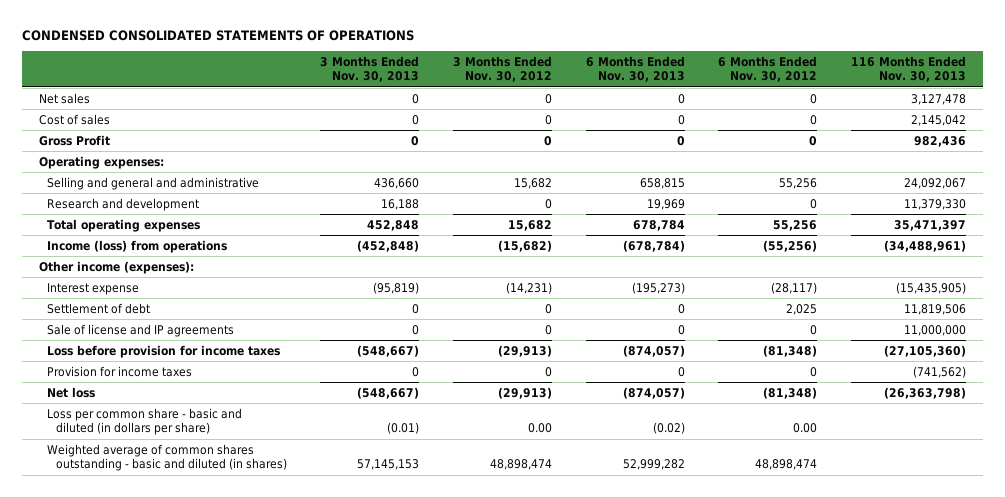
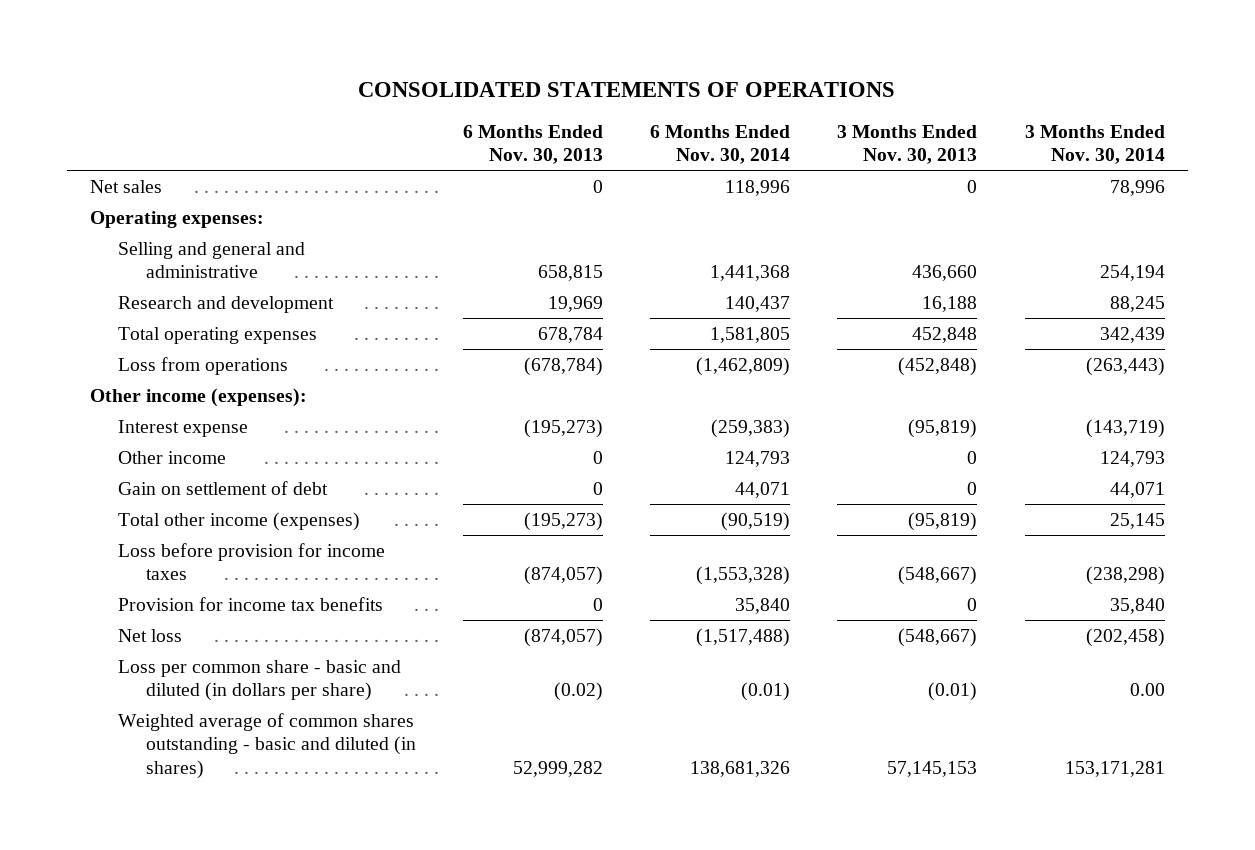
- CONDENSED CONSOLIDATED STATEMENTS OF OPERATIONS
+ CONSOLIDATED STATEMENTS OF OPERATIONS
- | 3 Months Ended Nov. 30, 2013 | 3 Months Ended Nov. 30, 2012 | 6 Months Ended Nov. 30, 2013 | 6 Months Ended Nov. 30, 2012 | 116 Months Ended Nov. 30, 2013
+ | 6 Months Ended Nov. 30, 2013 | 6 Months Ended Nov. 30, 2014 | 3 Months Ended Nov. 30, 2013 | 3 Months Ended Nov. 30, 2014
- Cost of sales | 0 | 0 | 0 | 0 | 2,145,042
- Gross Profit | 0 | 0 | 0 | 0 | 982,436
- Income (loss) from operations | (452,848) | (15,682) | (678,784) | (55,256) | (34,488,961)
+ Loss from operations | (678,784) | (1,462,809) | (452,848) | (263,443)
- Settlement of debt | 0 | 0 | 0 | 2,025 | 11,819,506
- Sale of license and IP agreements | 0 | 0 | 0 | 0 | 11,000,000
+ Other income | 0 | 124,793 | 0 | 124,793
+ Gain on settlement of debt | 0 | 44,071 | 0 | 44,071
+ Total other income (expenses) | (195,273) | (90,519) | (95,819) | 25,145
- Provision for income taxes | 0 | 0 | 0 | 0 | (741,562)
+ Provision for income tax benefits | 0 | 35,840 | 0 | 35,840

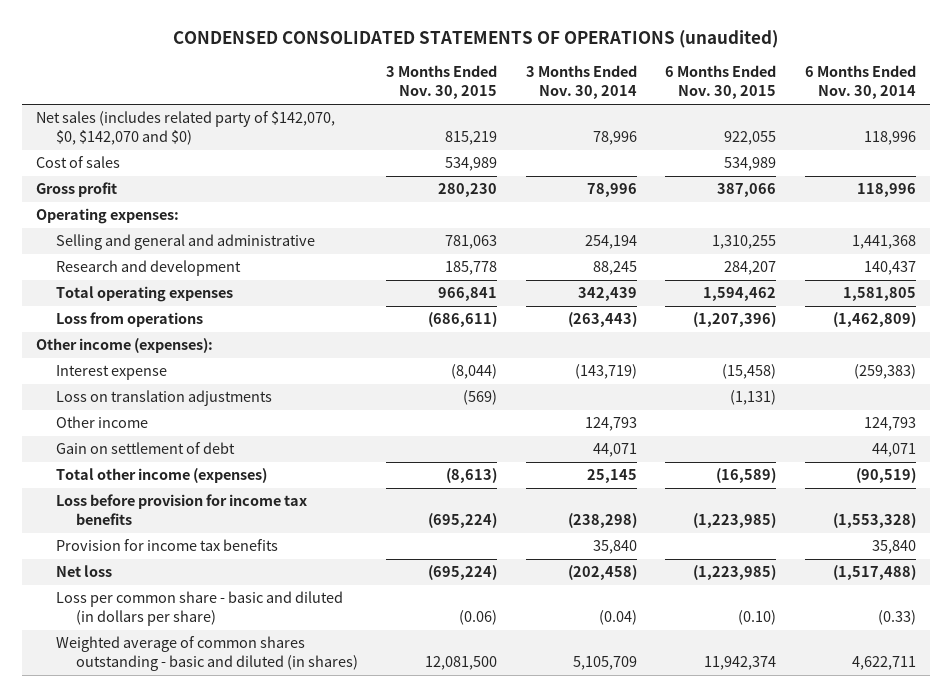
- CONSOLIDATED STATEMENTS OF OPERATIONS
+ CONDENSED CONSOLIDATED STATEMENTS OF OPERATIONS (unaudited)
- | 6 Months Ended Nov. 30, 2013 | 6 Months Ended Nov. 30, 2014 | 3 Months Ended Nov. 30, 2013 | 3 Months Ended Nov. 30, 2014
+ | 3 Months Ended Nov. 30, 2015 | 3 Months Ended Nov. 30, 2014 | 6 Months Ended Nov. 30, 2015 | 6 Months Ended Nov. 30, 2014
- Net sales | 0 | 118,996 | 0 | 78,996
+ Net sales (includes related party of $142,070, $0, $142,070 and $0) | 815,219 | 78,996 | 922,055 | 118,996
+ Cost of sales | 534,989 | | 534,989 |
+ Gross profit | 280,230 | 78,996 | 387,066 | 118,996
+ Loss on translation adjustments | (569) | | (1,131) |
- Loss before provision for income taxes | (874,057) | (1,553,328) | (548,667) | (238,298)
+ Loss before provision for income tax benefits | (695,224) | (238,298) | (1,223,985) | (1,553,328)
- Loss per common share - basic and diluted (in dollars per share) | (0.02) | (0.01) | (0.01) | 0.00
- Weighted average of common shares outstanding - basic and diluted (in shares) | 52,999,282 | 138,681,326 | 57,145,153 | 153,171,281
+ Loss per common share - basic and diluted (in dollars per share) | (0.06) | (0.04) | (0.10) | (0.33)
+ Weighted average of common shares outstanding - basic and diluted (in shares) | 12,081,500 | 5,105,709 | 11,942,374 | 4,622,711

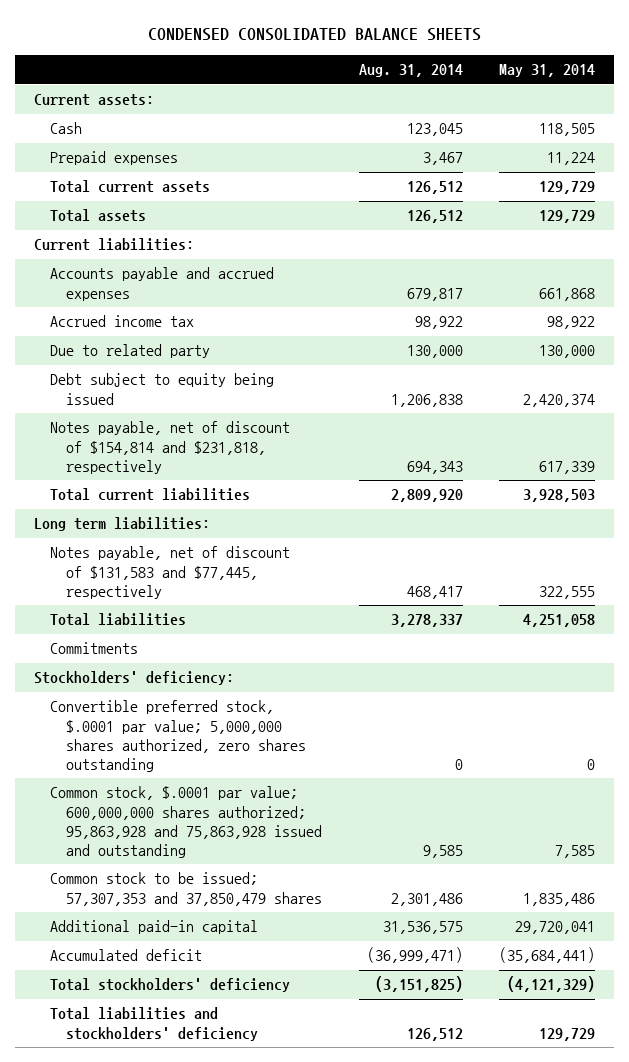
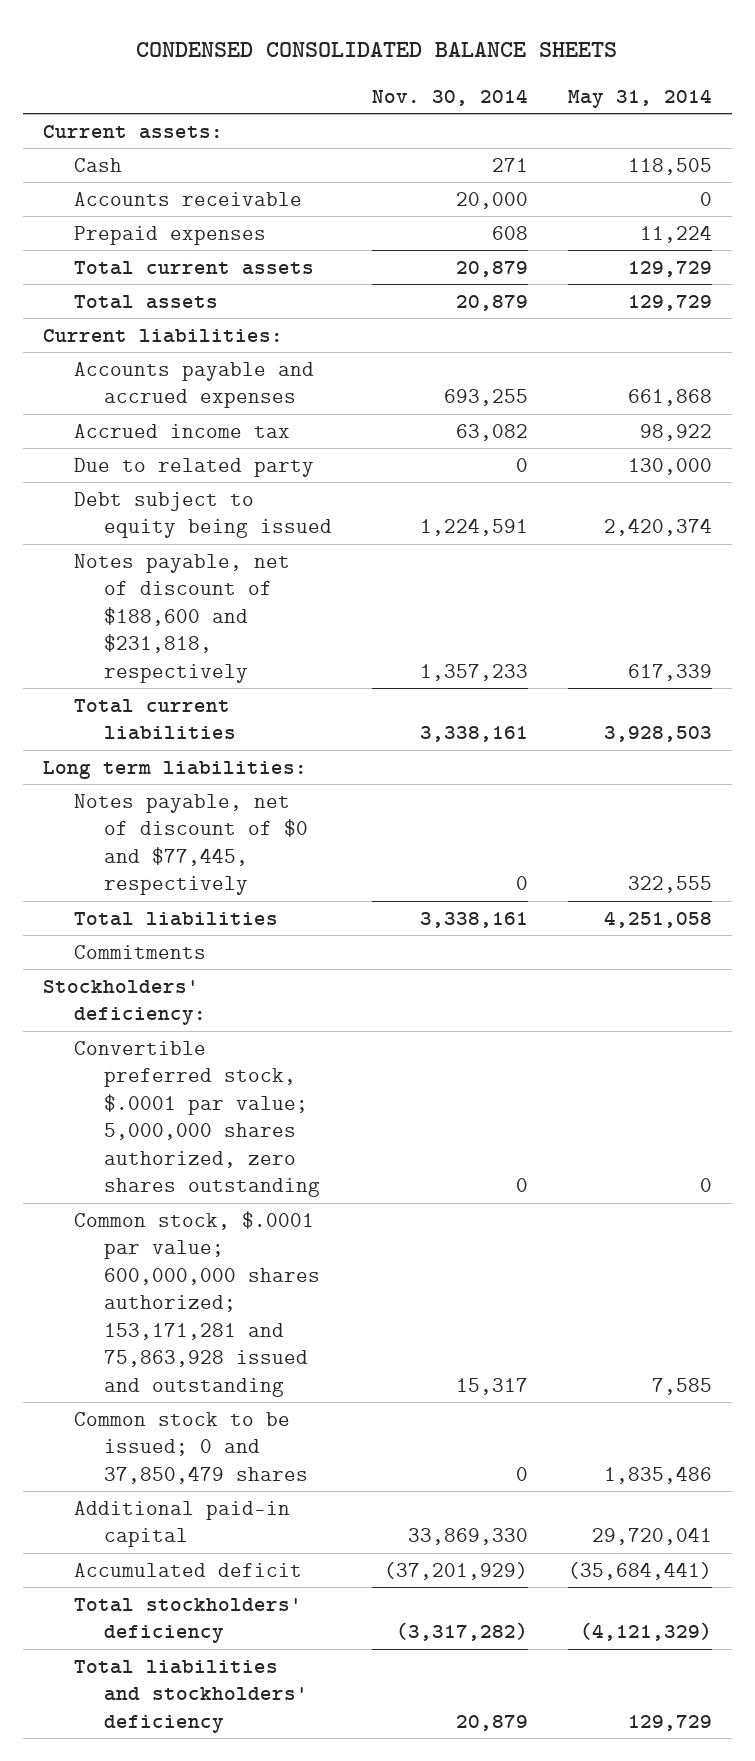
- | Aug. 31, 2014 | May 31, 2014
+ | Nov. 30, 2014 | May 31, 2014
+ Accounts receivable | 20,000 | 0
- Notes payable, net of discount of $154,814 and $231,818, respectively | 694,343 | 617,339
+ Notes payable, net of discount of $188,600 and $231,818, respectively | 1,357,233 | 617,339
- Notes payable, net of discount of $131,583 and $77,445, respectively | 468,417 | 322,555
+ Notes payable, net of discount of $0 and $77,445, respectively | 0 | 322,555
- Common stock, $.0001 par value; 600,000,000 shares authorized; 95,863,928 and 75,863,928 issued and outstanding | 9,585 | 7,585
- Common stock to be issued; 57,307,353 and 37,850,479 shares | 2,301,486 | 1,835,486
+ Common stock, $.0001 par value; 600,000,000 shares authorized; 153,171,281 and 75,863,928 issued and outstanding | 15,317 | 7,585
+ Common stock to be issued; 0 and 37,850,479 shares | 0 | 1,835,486

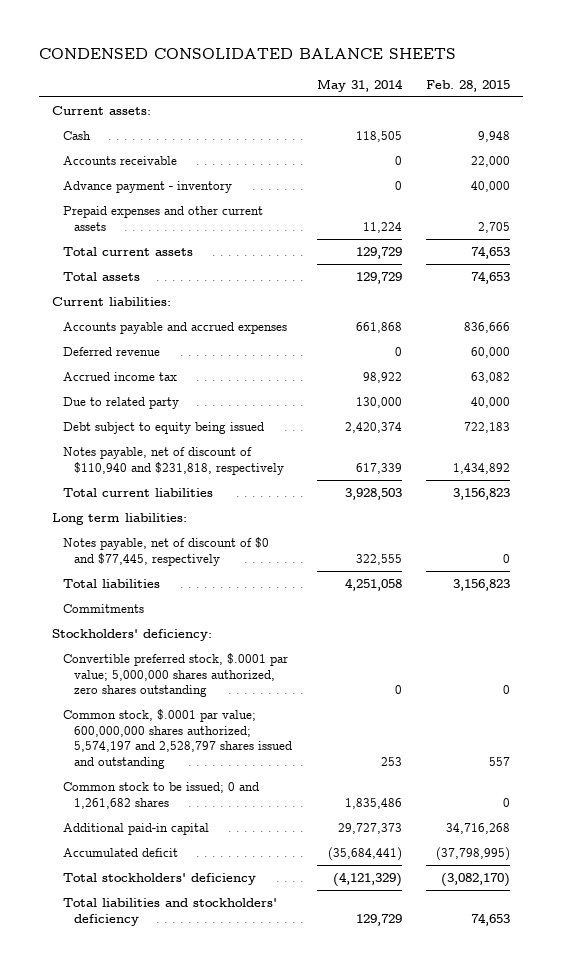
- | Nov. 30, 2014 | May 31, 2014
+ | May 31, 2014 | Feb. 28, 2015
- Prepaid expenses | 608 | 11,224
+ Advance payment - inventory | 0 | 40,000
+ Prepaid expenses and other current assets | 11,224 | 2,705
+ Deferred revenue | 0 | 60,000
- Notes payable, net of discount of $188,600 and $231,818, respectively | 1,357,233 | 617,339
+ Notes payable, net of discount of $110,940 and $231,818, respectively | 617,339 | 1,434,892
- Common stock, $.0001 par value; 600,000,000 shares authorized; 153,171,281 and 75,863,928 issued and outstanding | 15,317 | 7,585
- Common stock to be issued; 0 and 37,850,479 shares | 0 | 1,835,486
- Additional paid-in capital | 33,869,330 | 29,720,041
+ Common stock, $.0001 par value; 600,000,000 shares authorized; 5,574,197 and 2,528,797 shares issued and outstanding | 253 | 557
+ Common stock to be issued; 0 and 1,261,682 shares | 1,835,486 | 0
+ Additional paid-in capital | 29,727,373 | 34,716,268

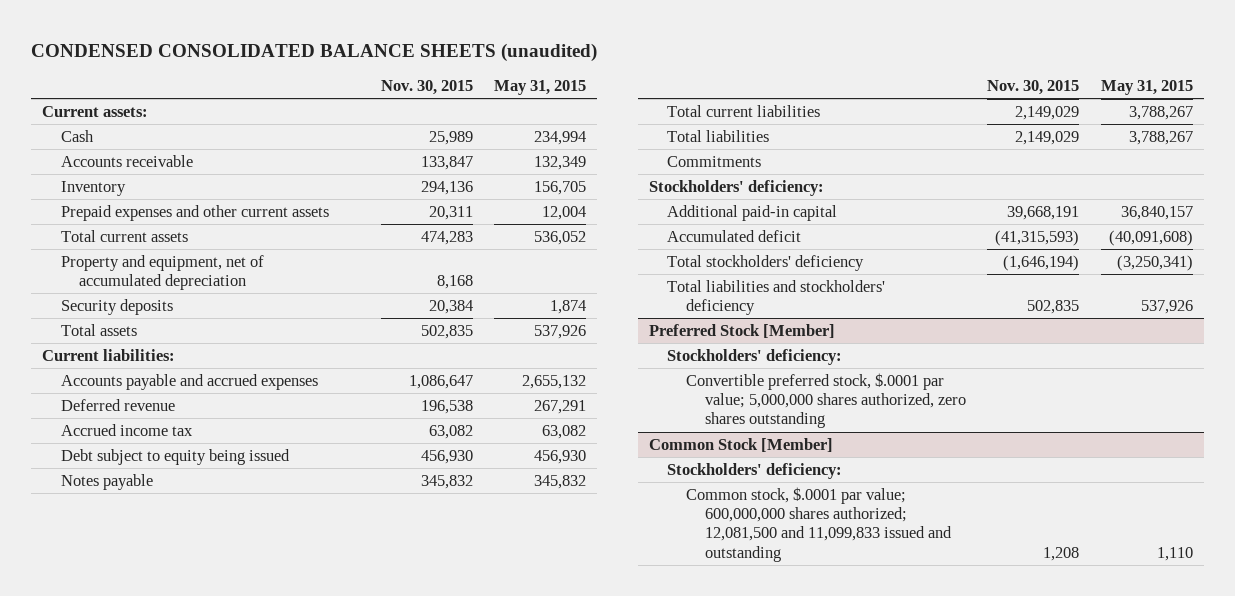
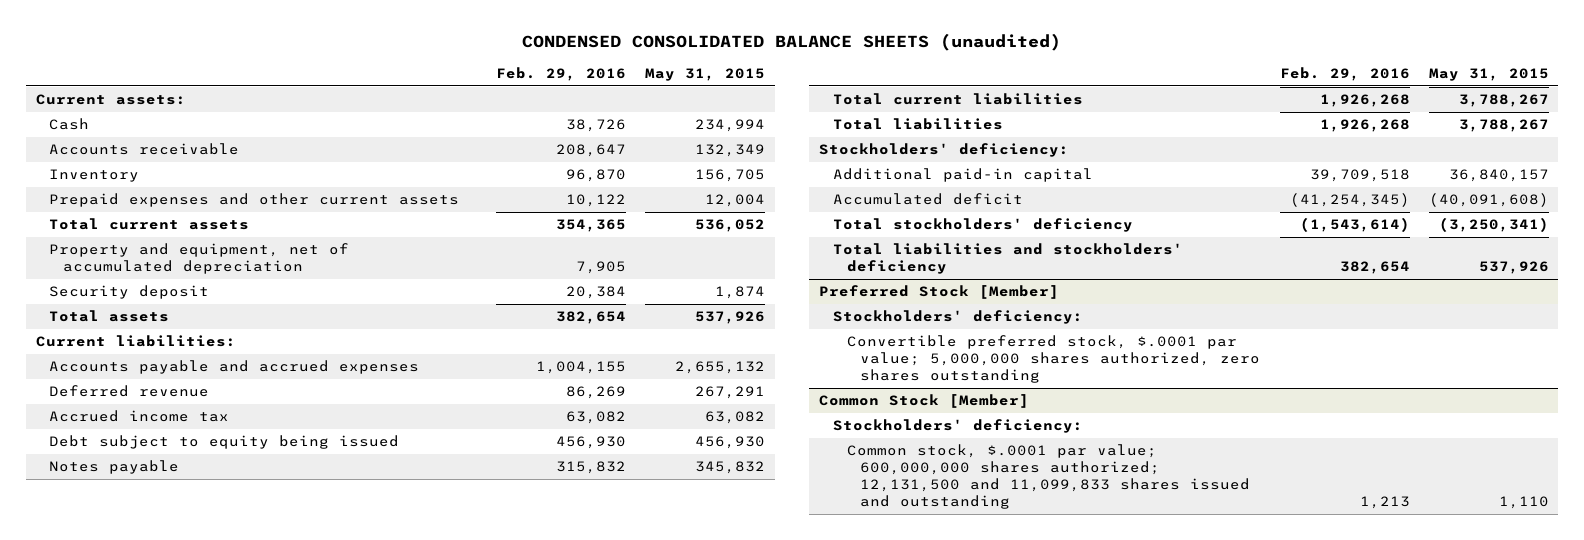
- | Nov. 30, 2015 | May 31, 2015
+ | Feb. 29, 2016 | May 31, 2015
- Security deposits | 20,384 | 1,874
+ Security deposit | 20,384 | 1,874
- Commitments
@ Common Stock [Member]
- Common stock, $.0001 par value; 600,000,000 shares authorized; 12,081,500 and 11,099,833 issued and outstanding | 1,208 | 1,110
+ Common stock, $.0001 par value; 600,000,000 shares authorized; 12,131,500 and 11,099,833 shares issued and outstanding | 1,213 | 1,110

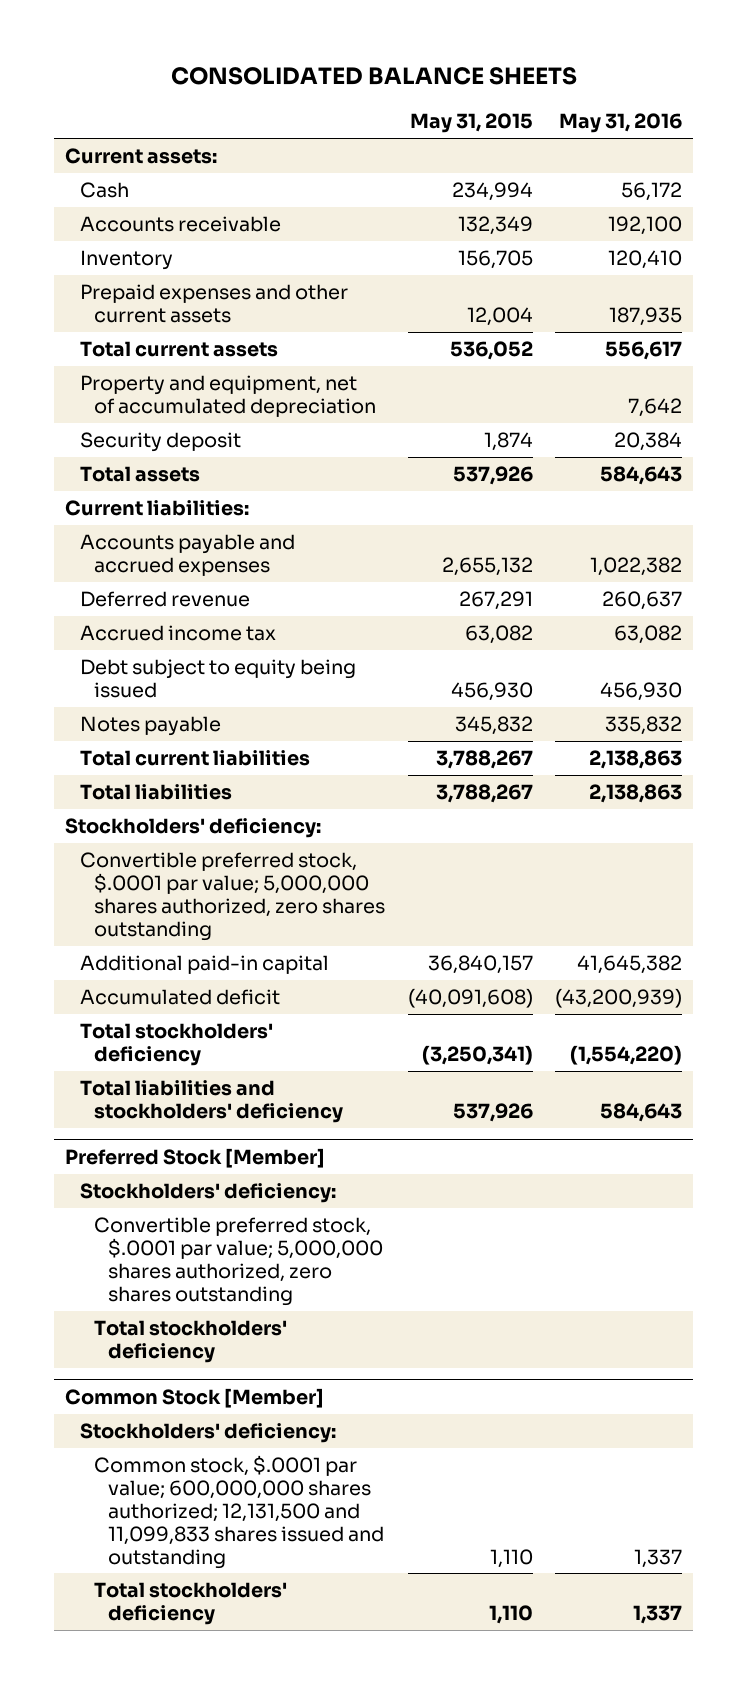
- CONDENSED CONSOLIDATED BALANCE SHEETS (unaudited)
+ CONSOLIDATED BALANCE SHEETS
- | Feb. 29, 2016 | May 31, 2015
+ | May 31, 2015 | May 31, 2016
+ Convertible preferred stock, $.0001 par value; 5,000,000 shares authorized, zero shares outstanding
@ Preferred Stock [Member]
+ Total stockholders' deficiency
@ Common Stock [Member]
+ Total stockholders' deficiency | 1,110 | 1,337

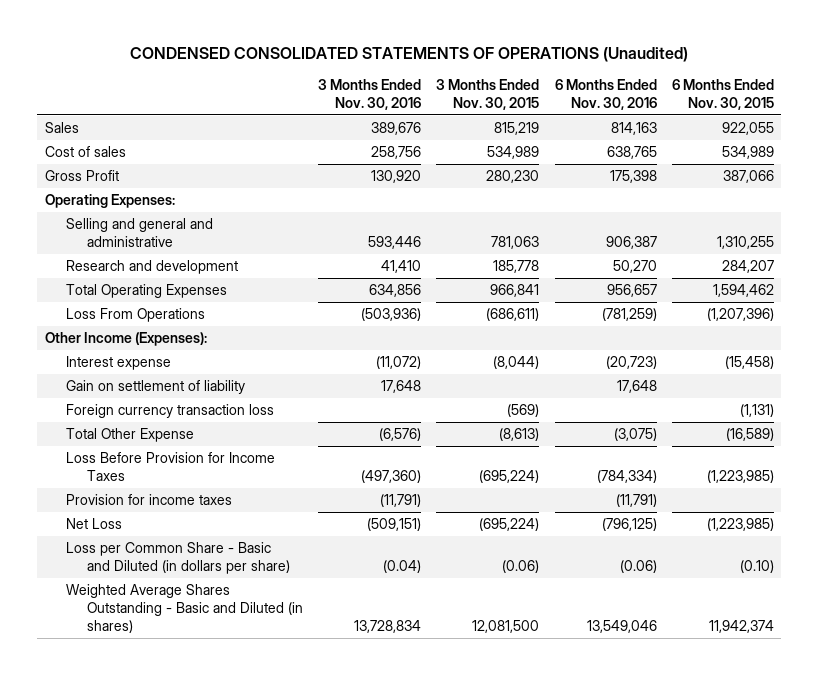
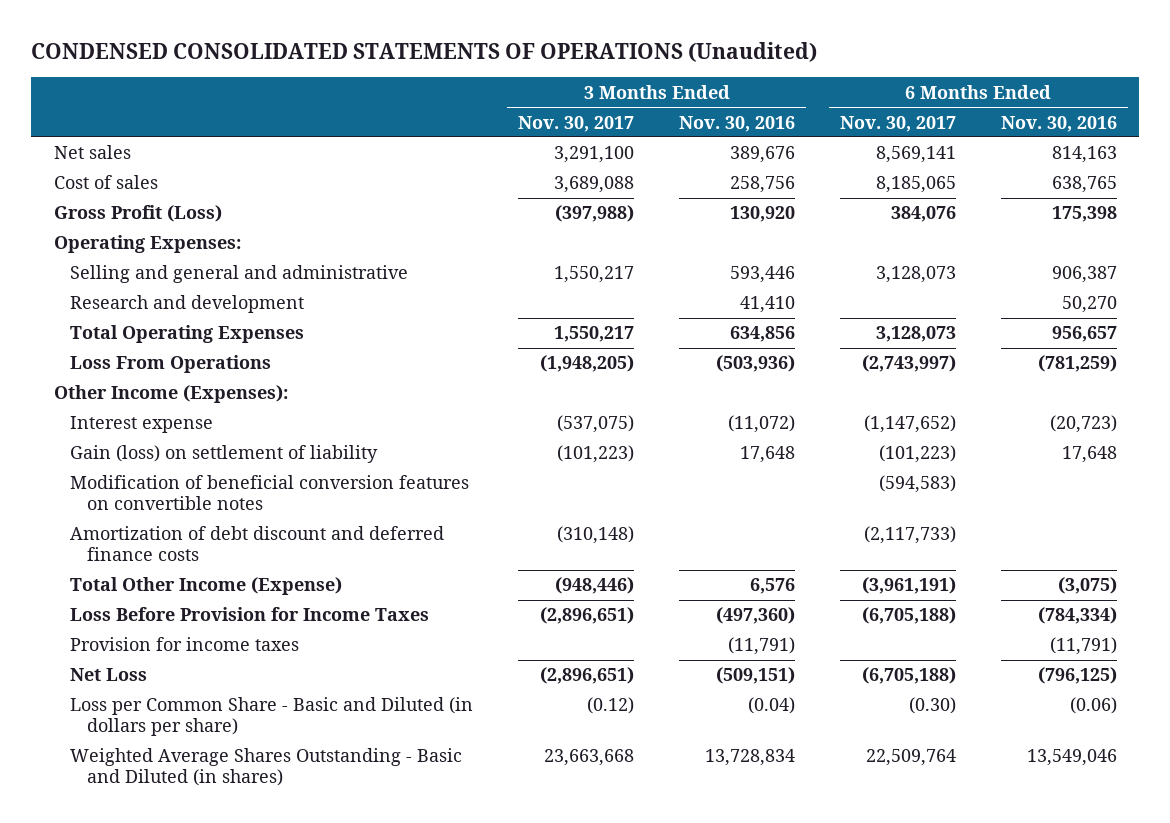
- | 3 Months Ended Nov. 30, 2016 | 3 Months Ended Nov. 30, 2015 | 6 Months Ended Nov. 30, 2016 | 6 Months Ended Nov. 30, 2015
+ | 3 Months Ended Nov. 30, 2017 | 3 Months Ended Nov. 30, 2016 | 6 Months Ended Nov. 30, 2017 | 6 Months Ended Nov. 30, 2016
- Sales | 389,676 | 815,219 | 814,163 | 922,055
+ Net sales | 3,291,100 | 389,676 | 8,569,141 | 814,163
- Gross Profit | 130,920 | 280,230 | 175,398 | 387,066
+ Gross Profit (Loss) | (397,988) | 130,920 | 384,076 | 175,398
- Gain on settlement of liability | 17,648 | | 17,648 |
- Foreign currency transaction loss | | (569) | | (1,131)
- Total Other Expense | (6,576) | (8,613) | (3,075) | (16,589)
+ Gain (loss) on settlement of liability | (101,223) | 17,648 | (101,223) | 17,648
+ Modification of beneficial conversion features on convertible notes | | | (594,583) |
+ Amortization of debt discount and deferred finance costs | (310,148) | | (2,117,733) |
+ Total Other Income (Expense) | (948,446) | 6,576 | (3,961,191) | (3,075)

